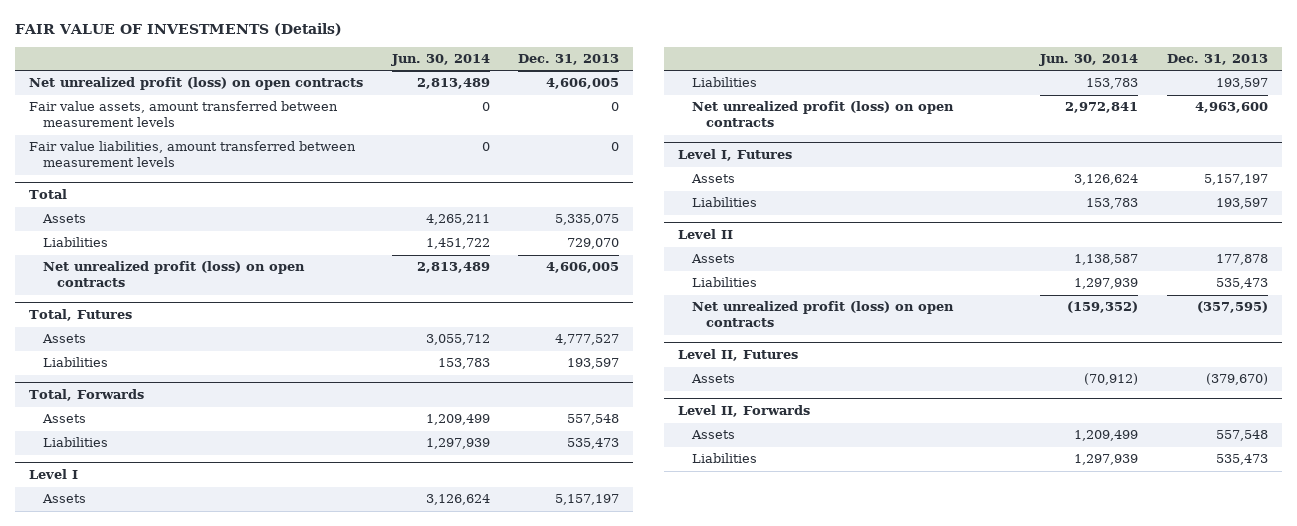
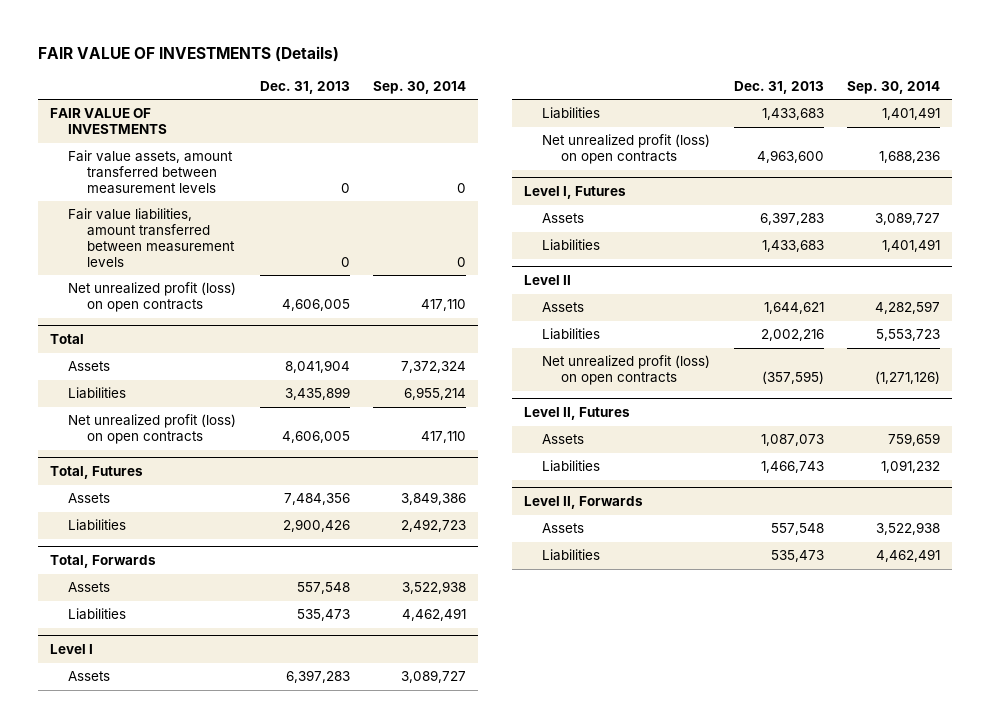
- | Jun. 30, 2014 | Dec. 31, 2013
+ | Dec. 31, 2013 | Sep. 30, 2014
+ FAIR VALUE OF INVESTMENTS
moved down: Net unrealized profit (loss) on open contracts | 4,606,005 | 417,110
@ Total
- Assets | 4,265,211 | 5,335,075
- Liabilities | 1,451,722 | 729,070
+ Assets | 8,041,904 | 7,372,324
+ Liabilities | 3,435,899 | 6,955,214
@ Total, Futures
- Assets | 3,055,712 | 4,777,527
- Liabilities | 153,783 | 193,597
+ Assets | 7,484,356 | 3,849,386
+ Liabilities | 2,900,426 | 2,492,723
@ Level I
- Assets | 3,126,624 | 5,157,197
- Liabilities | 153,783 | 193,597
+ Assets | 6,397,283 | 3,089,727
+ Liabilities | 1,433,683 | 1,401,491
@ Level I, Futures
- Assets | 3,126,624 | 5,157,197
- Liabilities | 153,783 | 193,597
+ Assets | 6,397,283 | 3,089,727
+ Liabilities | 1,433,683 | 1,401,491
@ Level II
- Assets | 1,138,587 | 177,878
- Liabilities | 1,297,939 | 535,473
+ Assets | 1,644,621 | 4,282,597
+ Liabilities | 2,002,216 | 5,553,723
@ Level II, Futures
- Assets | (70,912) | (379,670)
+ Assets | 1,087,073 | 759,659
+ Liabilities | 1,466,743 | 1,091,232

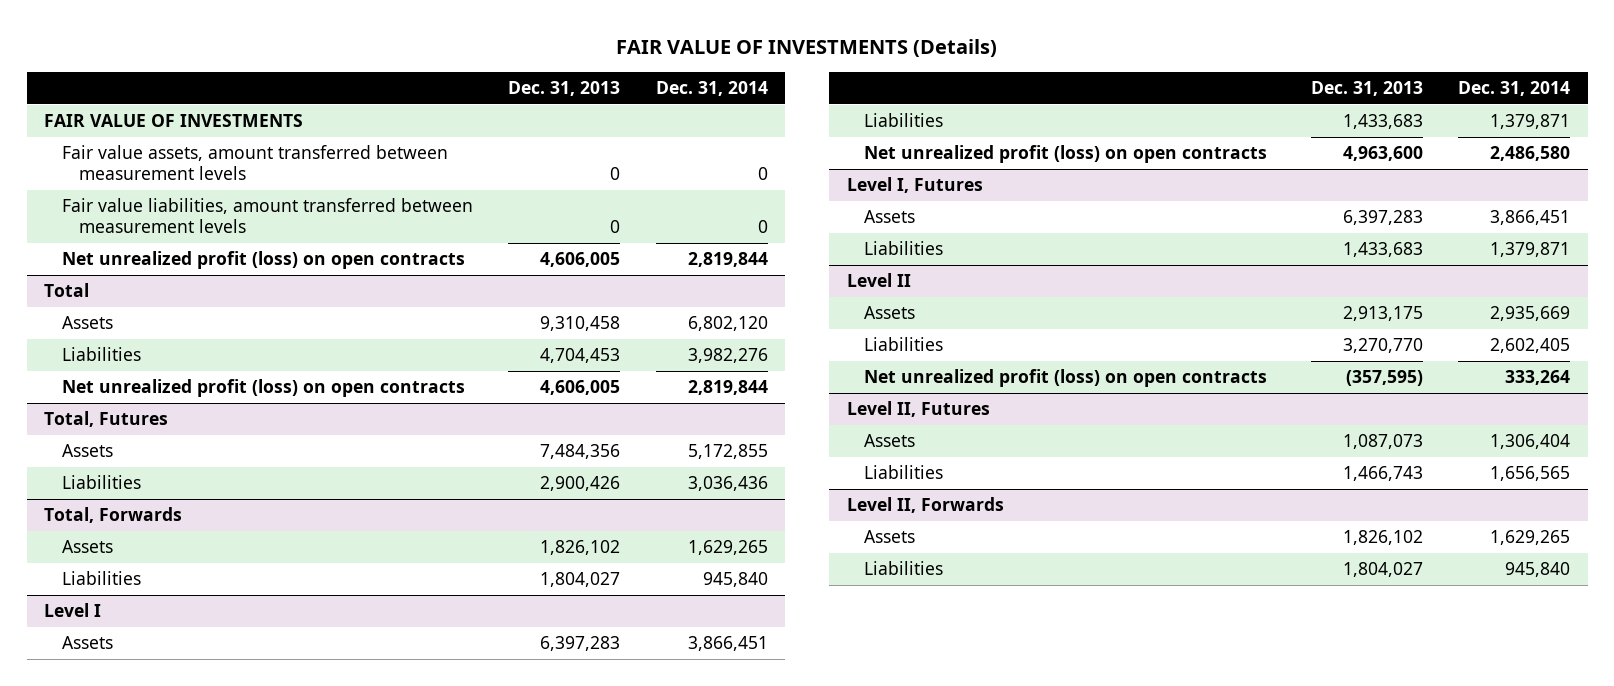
- | Dec. 31, 2013 | Sep. 30, 2014
+ | Dec. 31, 2013 | Dec. 31, 2014
@ Total
- Assets | 8,041,904 | 7,372,324
- Liabilities | 3,435,899 | 6,955,214
+ Assets | 9,310,458 | 6,802,120
+ Liabilities | 4,704,453 | 3,982,276
@ Total, Forwards
- Assets | 557,548 | 3,522,938
- Liabilities | 535,473 | 4,462,491
+ Assets | 1,826,102 | 1,629,265
+ Liabilities | 1,804,027 | 945,840
@ Level II
- Assets | 1,644,621 | 4,282,597
- Liabilities | 2,002,216 | 5,553,723
+ Assets | 2,913,175 | 2,935,669
+ Liabilities | 3,270,770 | 2,602,405
@ Level II, Forwards
- Assets | 557,548 | 3,522,938
- Liabilities | 535,473 | 4,462,491
+ Assets | 1,826,102 | 1,629,265
+ Liabilities | 1,804,027 | 945,840

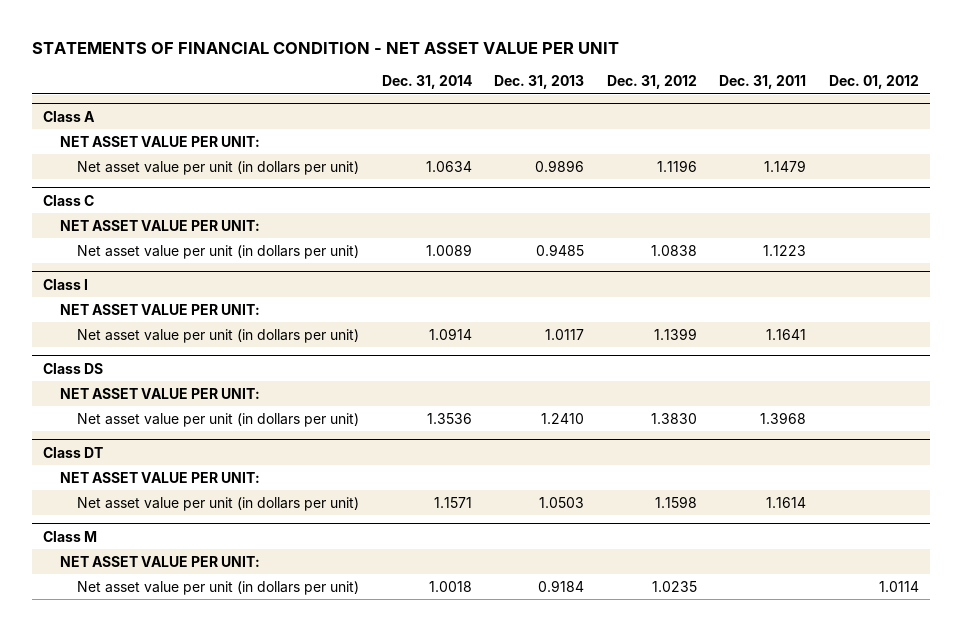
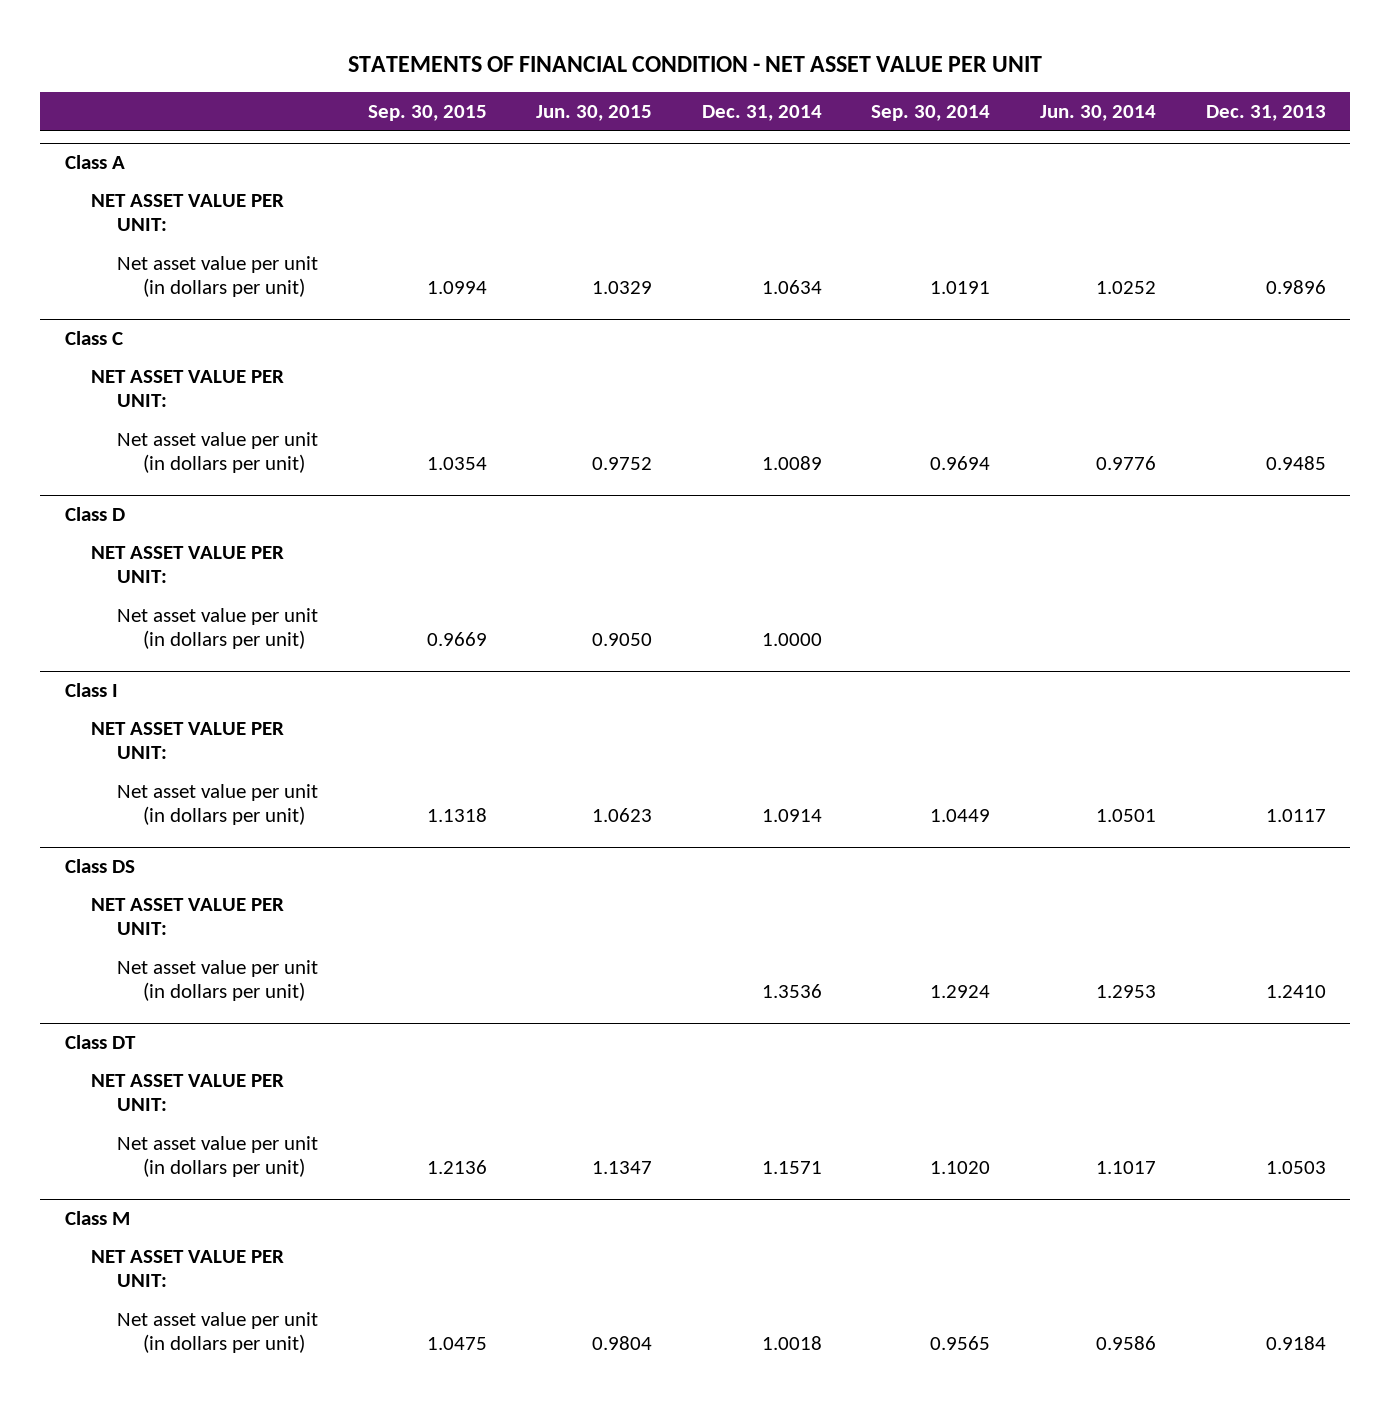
- | Dec. 31, 2014 | Dec. 31, 2013 | Dec. 31, 2012 | Dec. 31, 2011 | Dec. 01, 2012
+ | Sep. 30, 2015 | Jun. 30, 2015 | Dec. 31, 2014 | Sep. 30, 2014 | Jun. 30, 2014 | Dec. 31, 2013
+ Class D
+ NET ASSET VALUE PER UNIT:
+ Net asset value per unit (in dollars per unit) | 0.9669 | 0.9050 | 1.0000 | | |

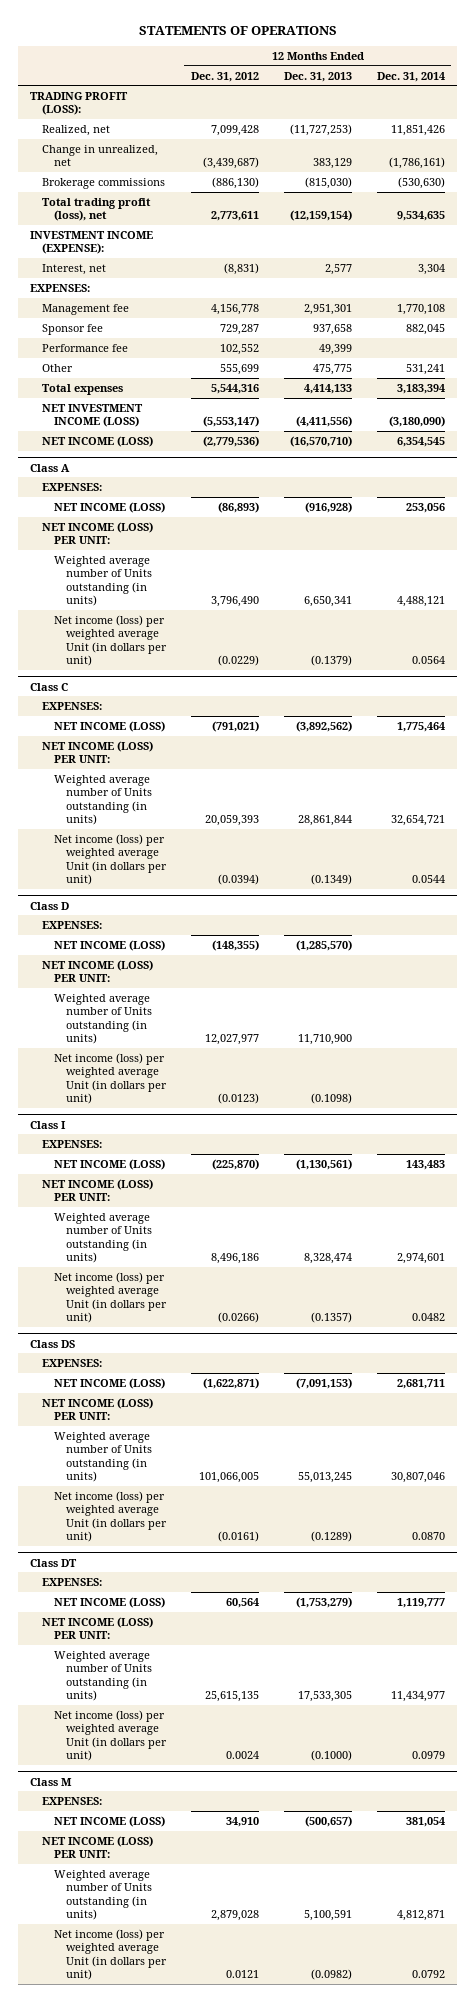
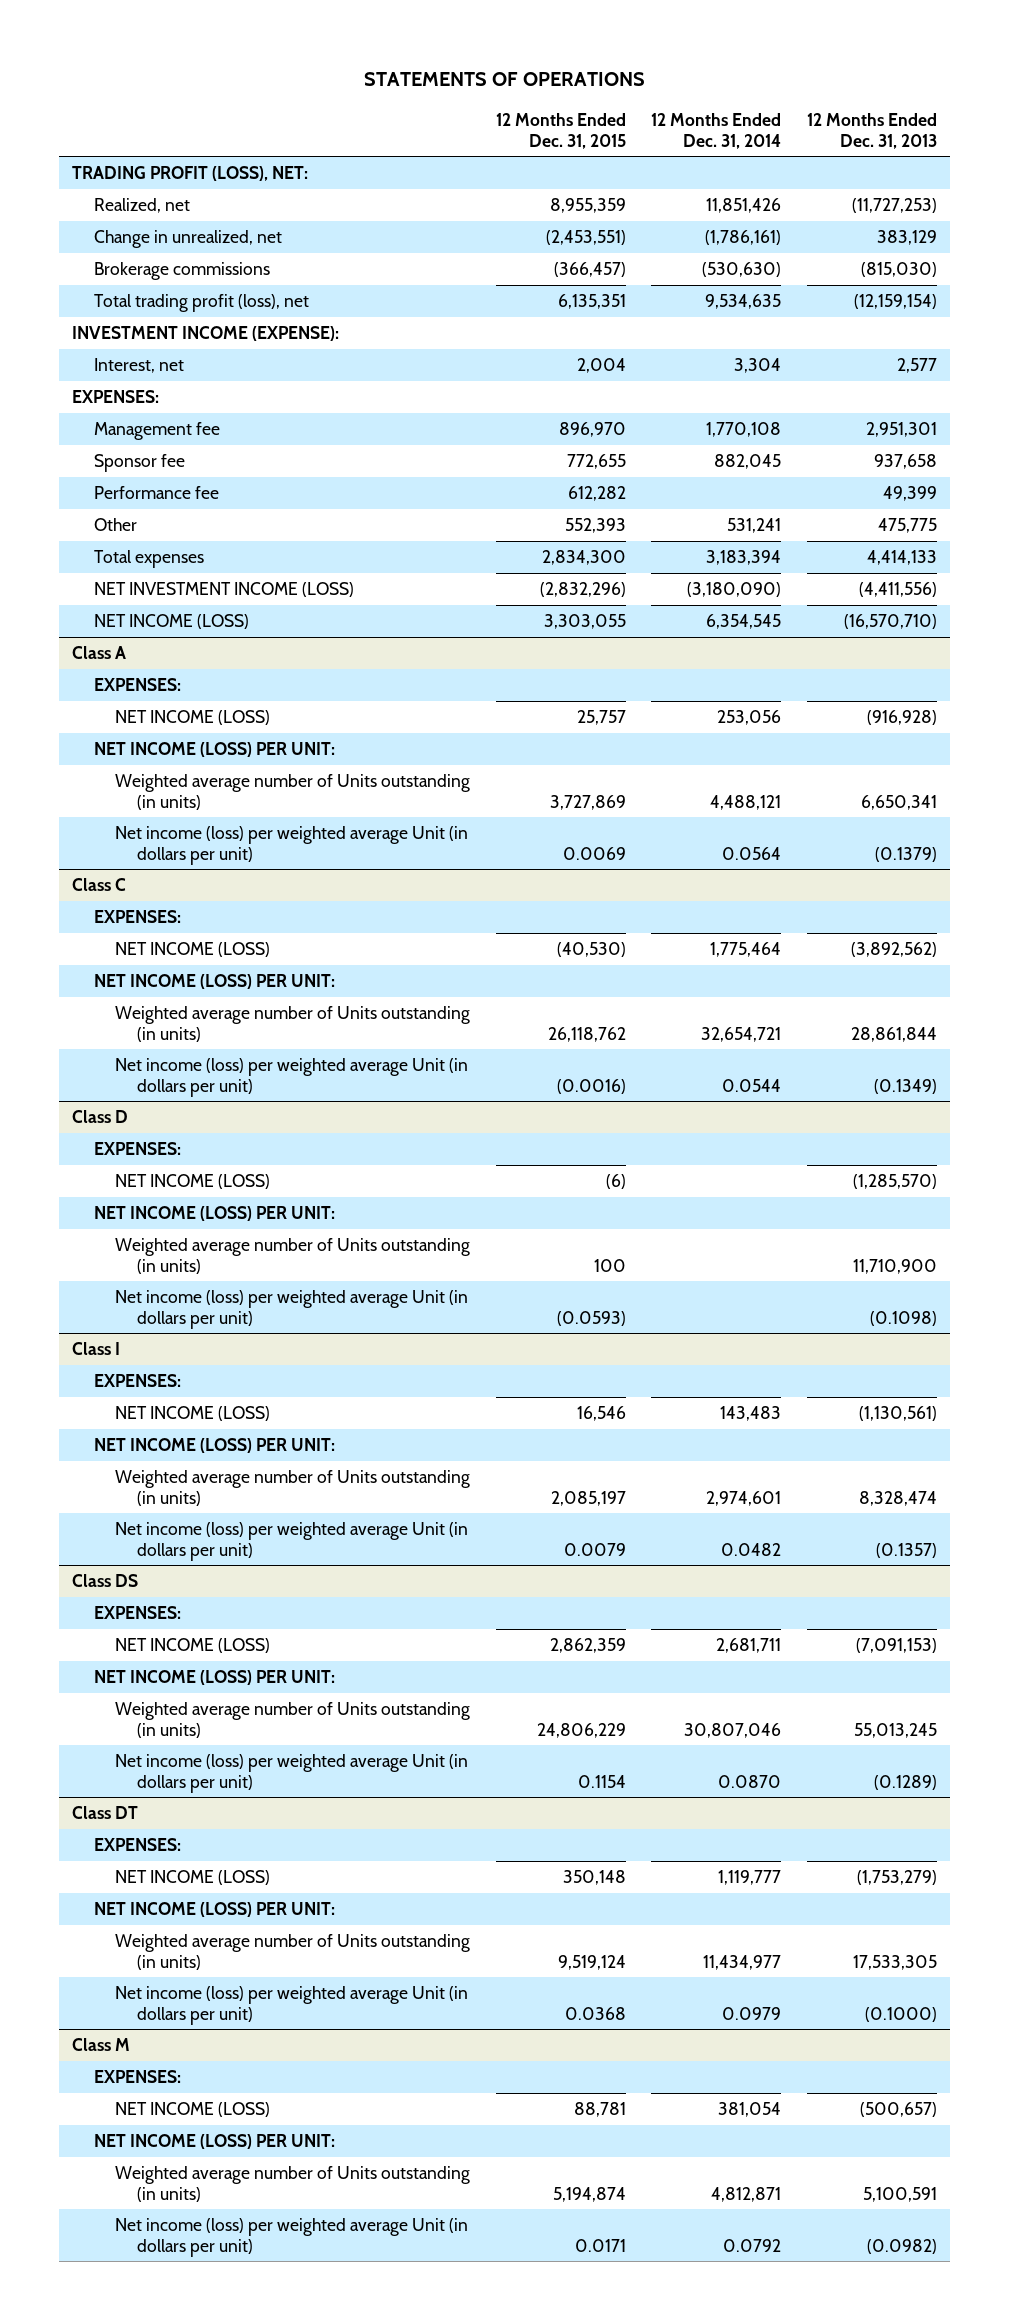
- | 12 Months Ended Dec. 31, 2012 | 12 Months Ended Dec. 31, 2013 | 12 Months Ended Dec. 31, 2014
+ | 12 Months Ended Dec. 31, 2015 | 12 Months Ended Dec. 31, 2014 | 12 Months Ended Dec. 31, 2013
- TRADING PROFIT (LOSS):
+ TRADING PROFIT (LOSS), NET:

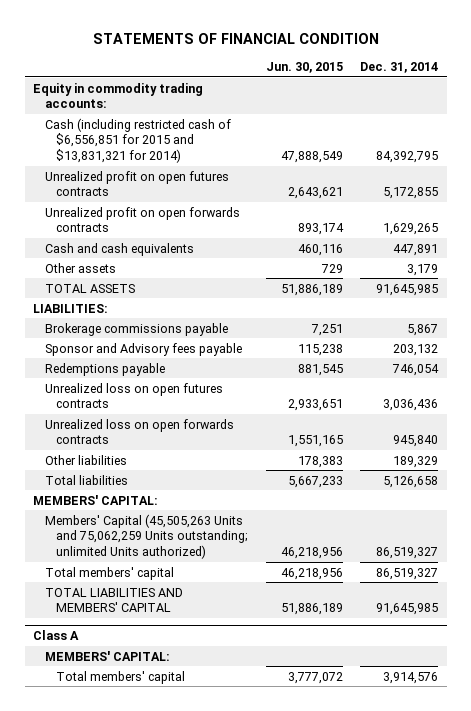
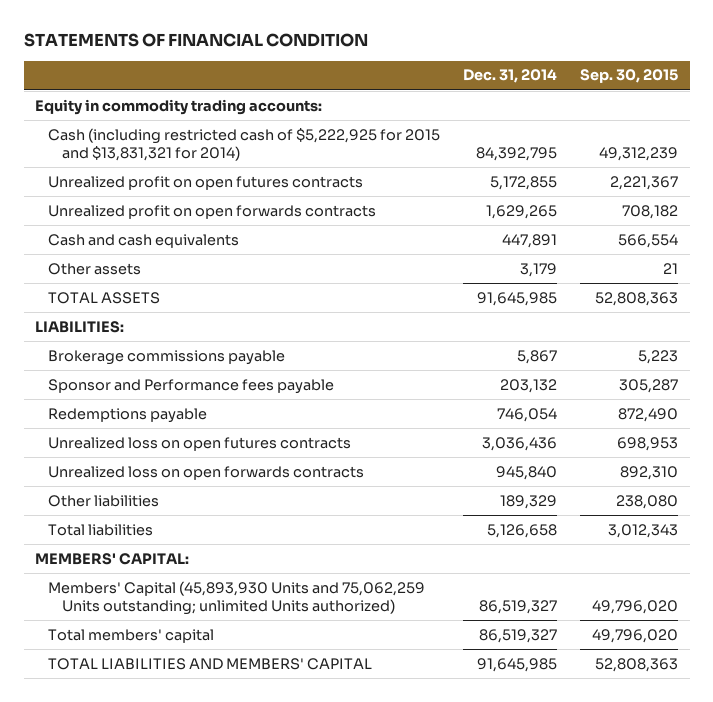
- | Jun. 30, 2015 | Dec. 31, 2014
+ | Dec. 31, 2014 | Sep. 30, 2015
- Cash (including restricted cash of $6,556,851 for 2015 and $13,831,321 for 2014) | 47,888,549 | 84,392,795
+ Cash (including restricted cash of $5,222,925 for 2015 and $13,831,321 for 2014) | 84,392,795 | 49,312,239
- Sponsor and Advisory fees payable | 115,238 | 203,132
+ Sponsor and Performance fees payable | 203,132 | 305,287
- Members' Capital (45,505,263 Units and 75,062,259 Units outstanding; unlimited Units authorized) | 46,218,956 | 86,519,327
+ Members' Capital (45,893,930 Units and 75,062,259 Units outstanding; unlimited Units authorized) | 86,519,327 | 49,796,020
- Class A
- MEMBERS' CAPITAL:
- Total members' capital | 3,777,072 | 3,914,576

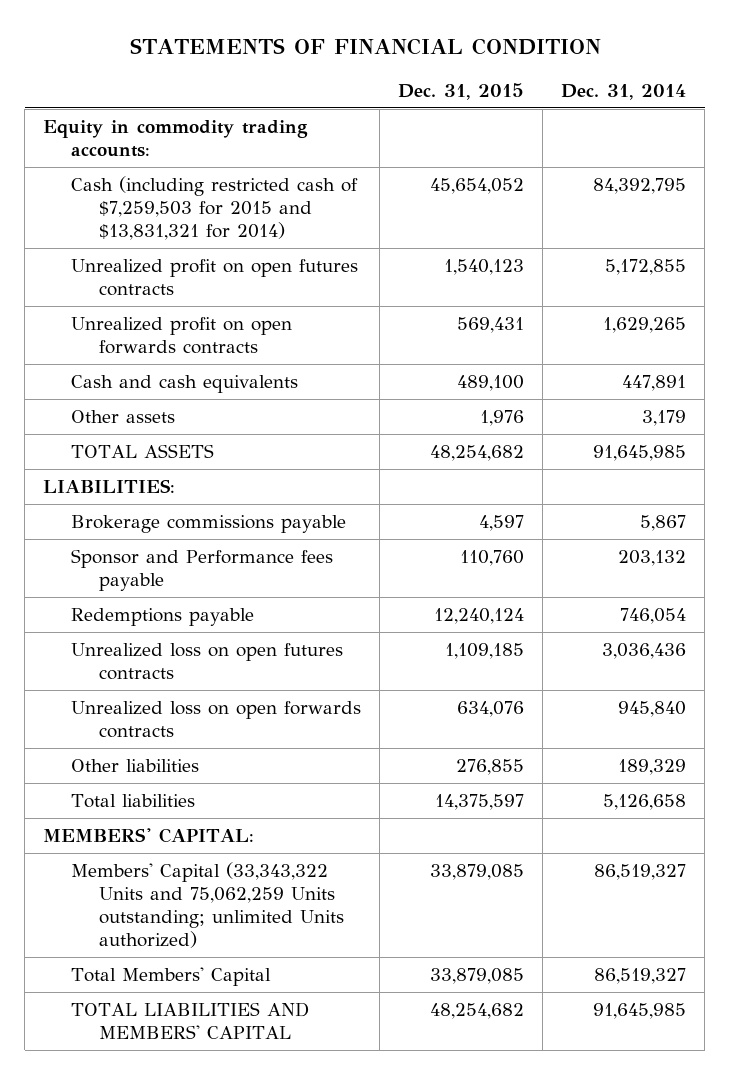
- | Dec. 31, 2014 | Sep. 30, 2015
+ | Dec. 31, 2015 | Dec. 31, 2014
- Cash (including restricted cash of $5,222,925 for 2015 and $13,831,321 for 2014) | 84,392,795 | 49,312,239
+ Cash (including restricted cash of $7,259,503 for 2015 and $13,831,321 for 2014) | 45,654,052 | 84,392,795
- Members' Capital (45,893,930 Units and 75,062,259 Units outstanding; unlimited Units authorized) | 86,519,327 | 49,796,020
- Total members' capital | 86,519,327 | 49,796,020
+ Members' Capital (33,343,322 Units and 75,062,259 Units outstanding; unlimited Units authorized) | 33,879,085 | 86,519,327
+ Total Members' Capital | 33,879,085 | 86,519,327

